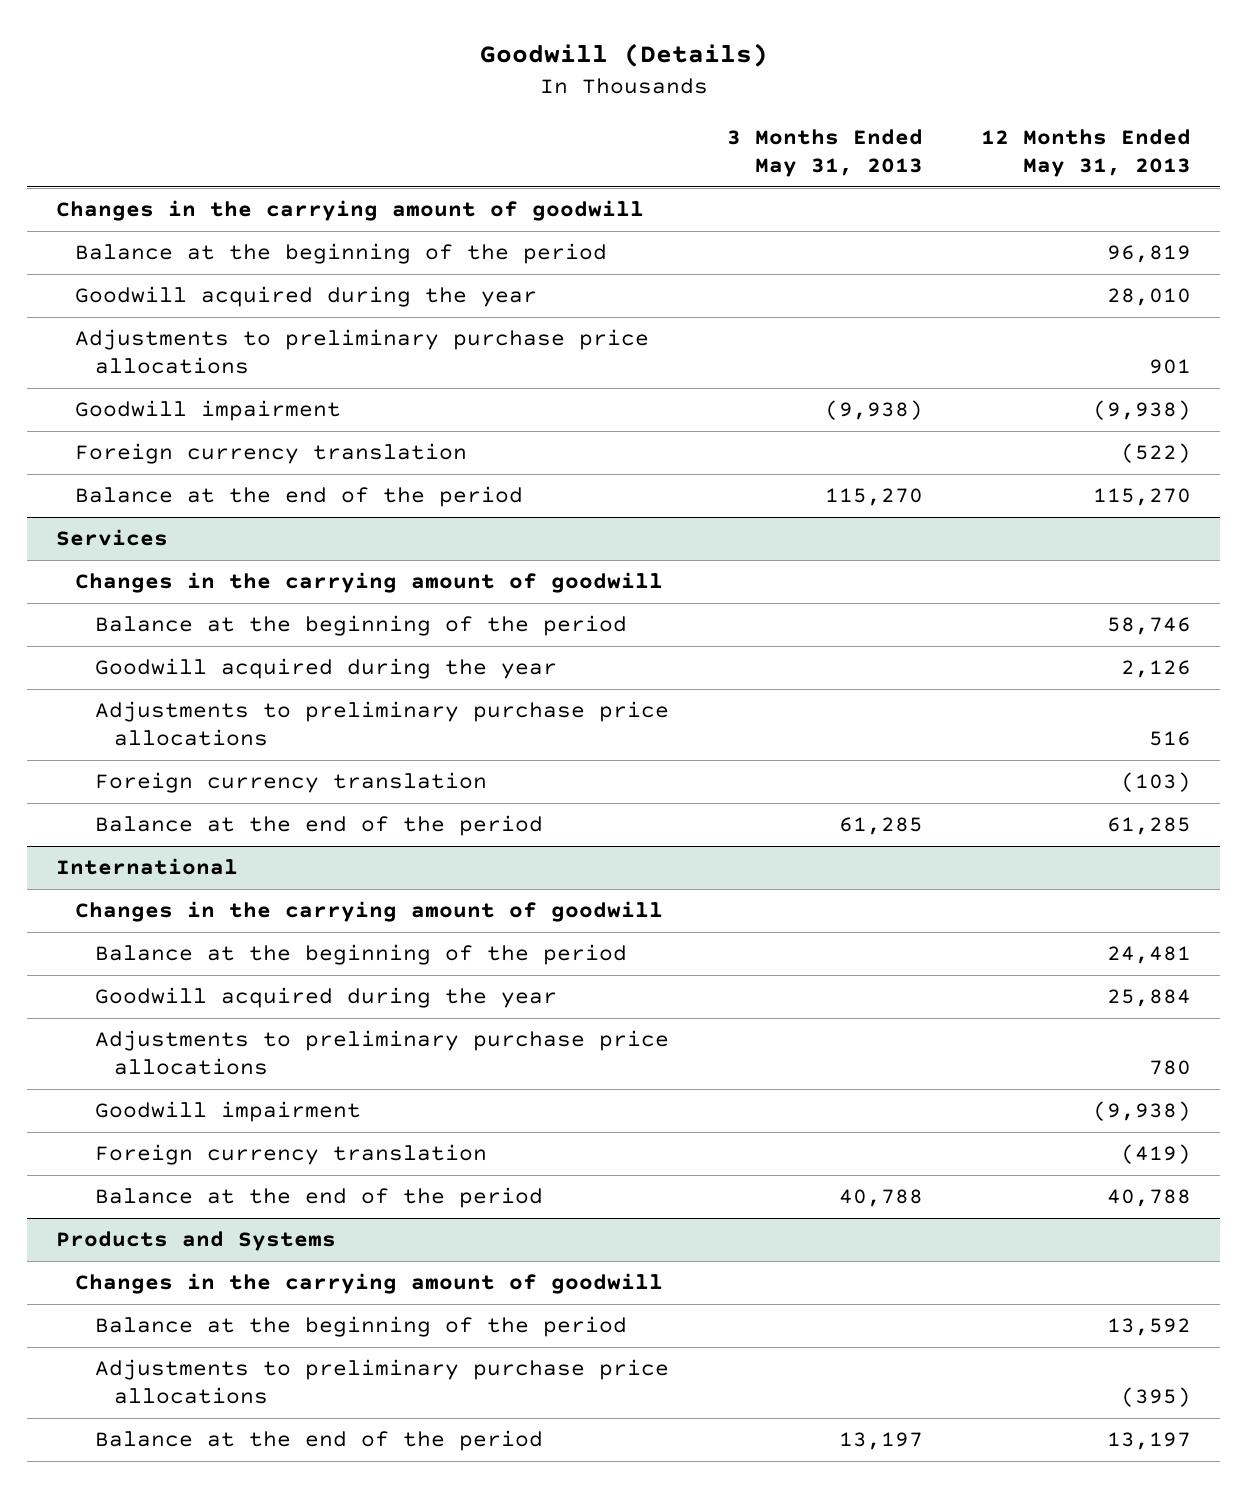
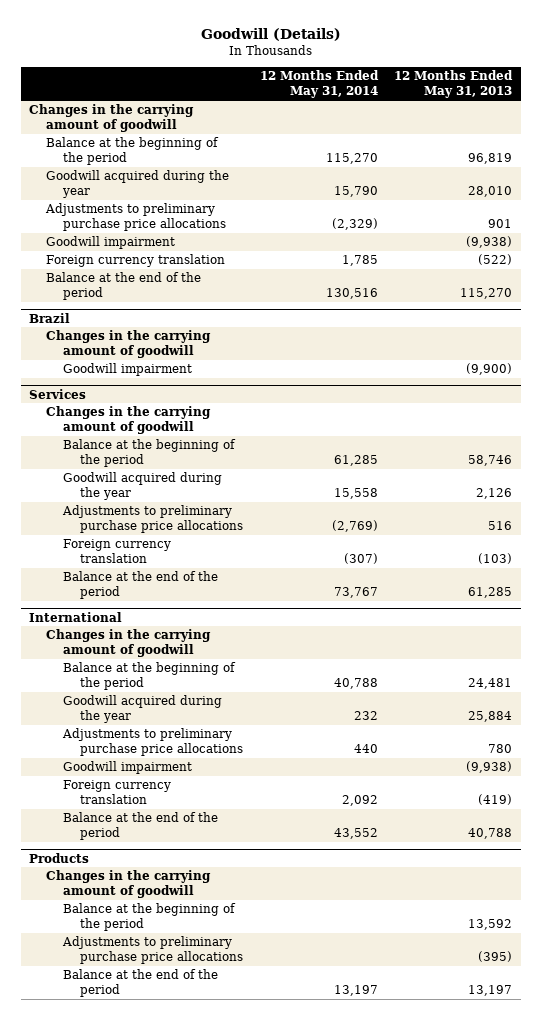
- | 3 Months Ended May 31, 2013 | 12 Months Ended May 31, 2013
+ | 12 Months Ended May 31, 2014 | 12 Months Ended May 31, 2013
+ Brazil
+ Changes in the carrying amount of goodwill
+ Goodwill impairment | | (9,900)
- Products and Systems
+ Products

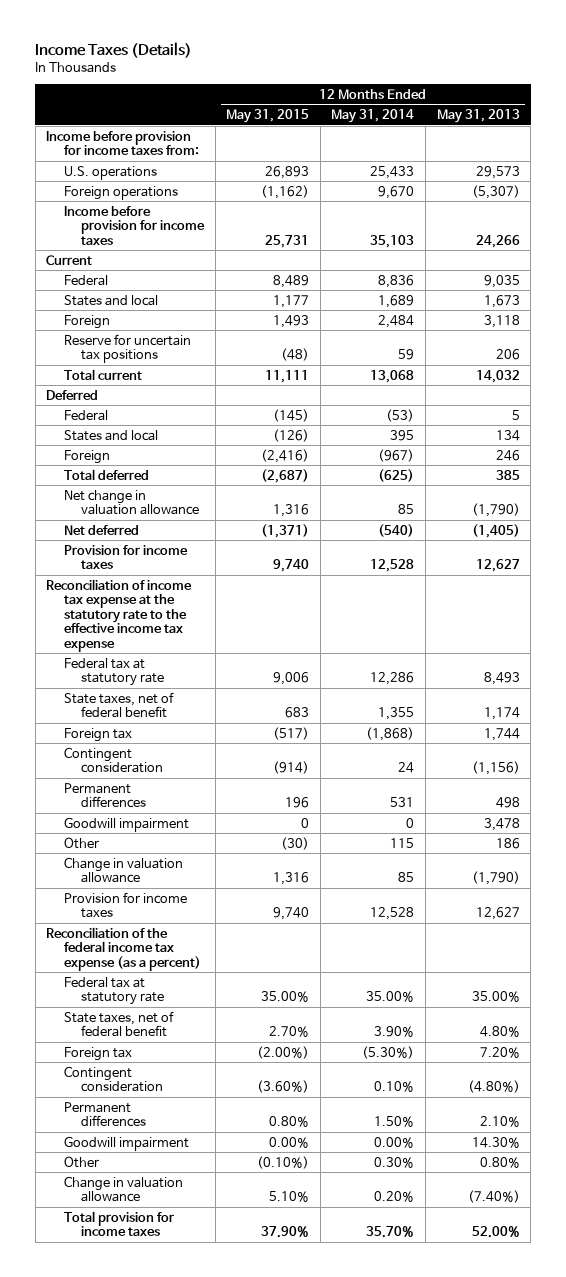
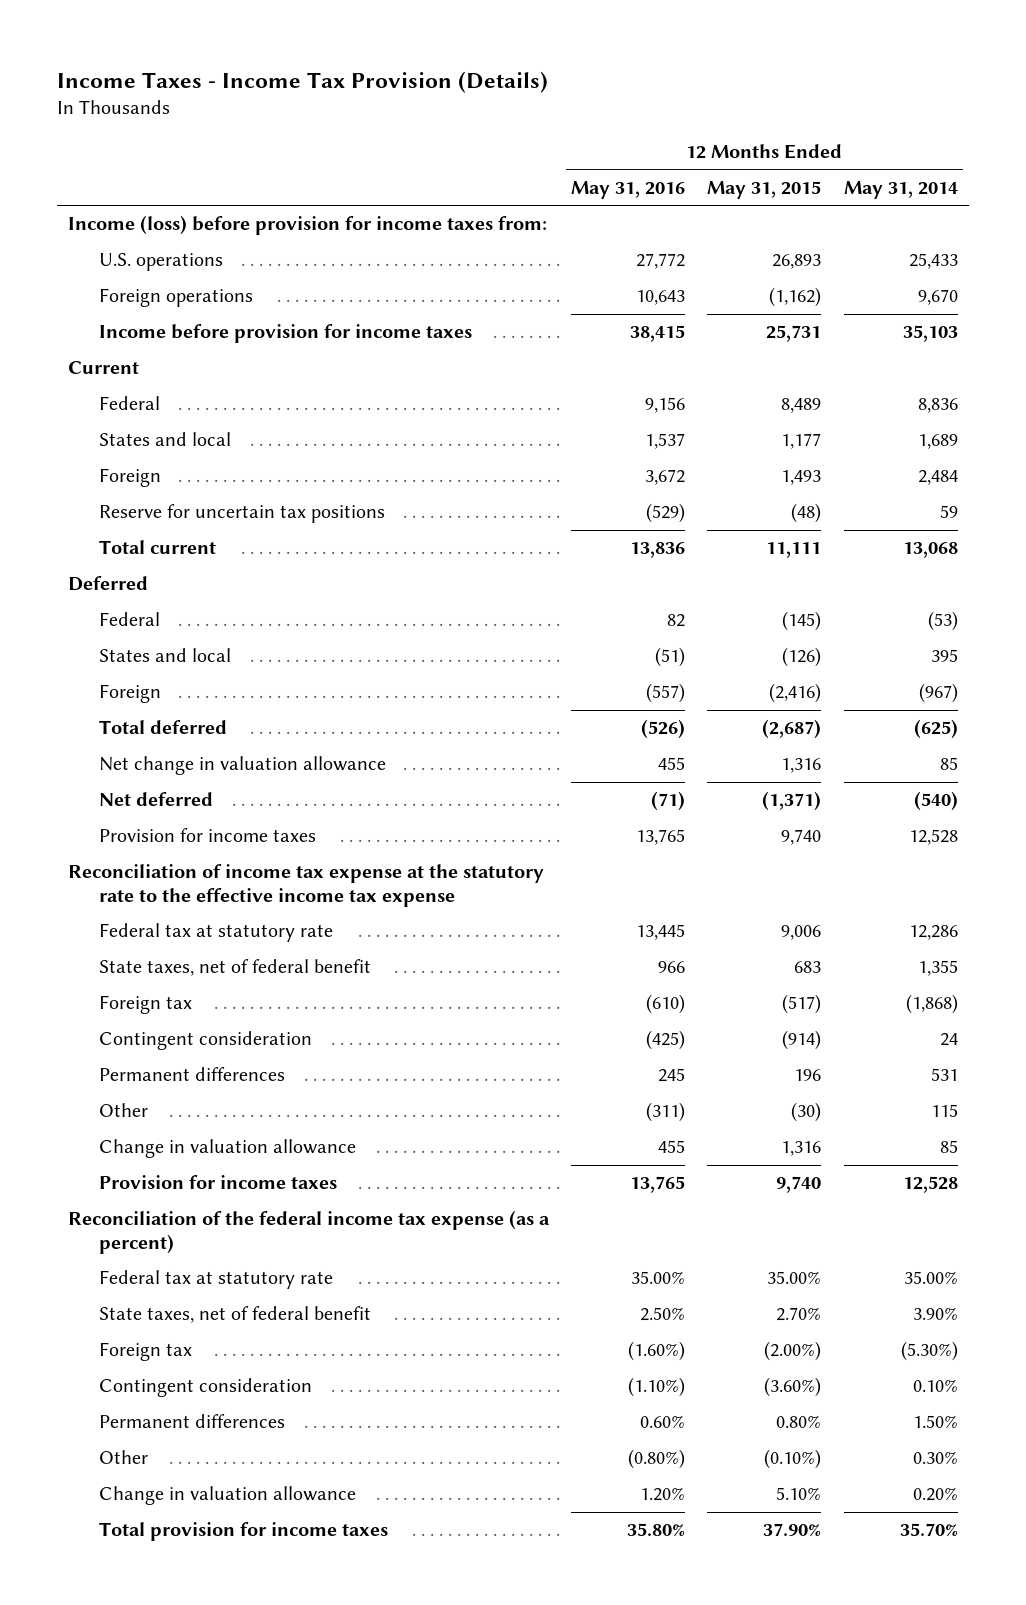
- Income Taxes (Details)
+ Income Taxes - Income Tax Provision (Details)
- | 12 Months Ended May 31, 2015 | 12 Months Ended May 31, 2014 | 12 Months Ended May 31, 2013
+ | 12 Months Ended May 31, 2016 | 12 Months Ended May 31, 2015 | 12 Months Ended May 31, 2014
- Income before provision for income taxes from:
+ Income (loss) before provision for income taxes from:
- Goodwill impairment | 0 | 0 | 3,478
- Goodwill impairment | 0.00% | 0.00% | 14.30%

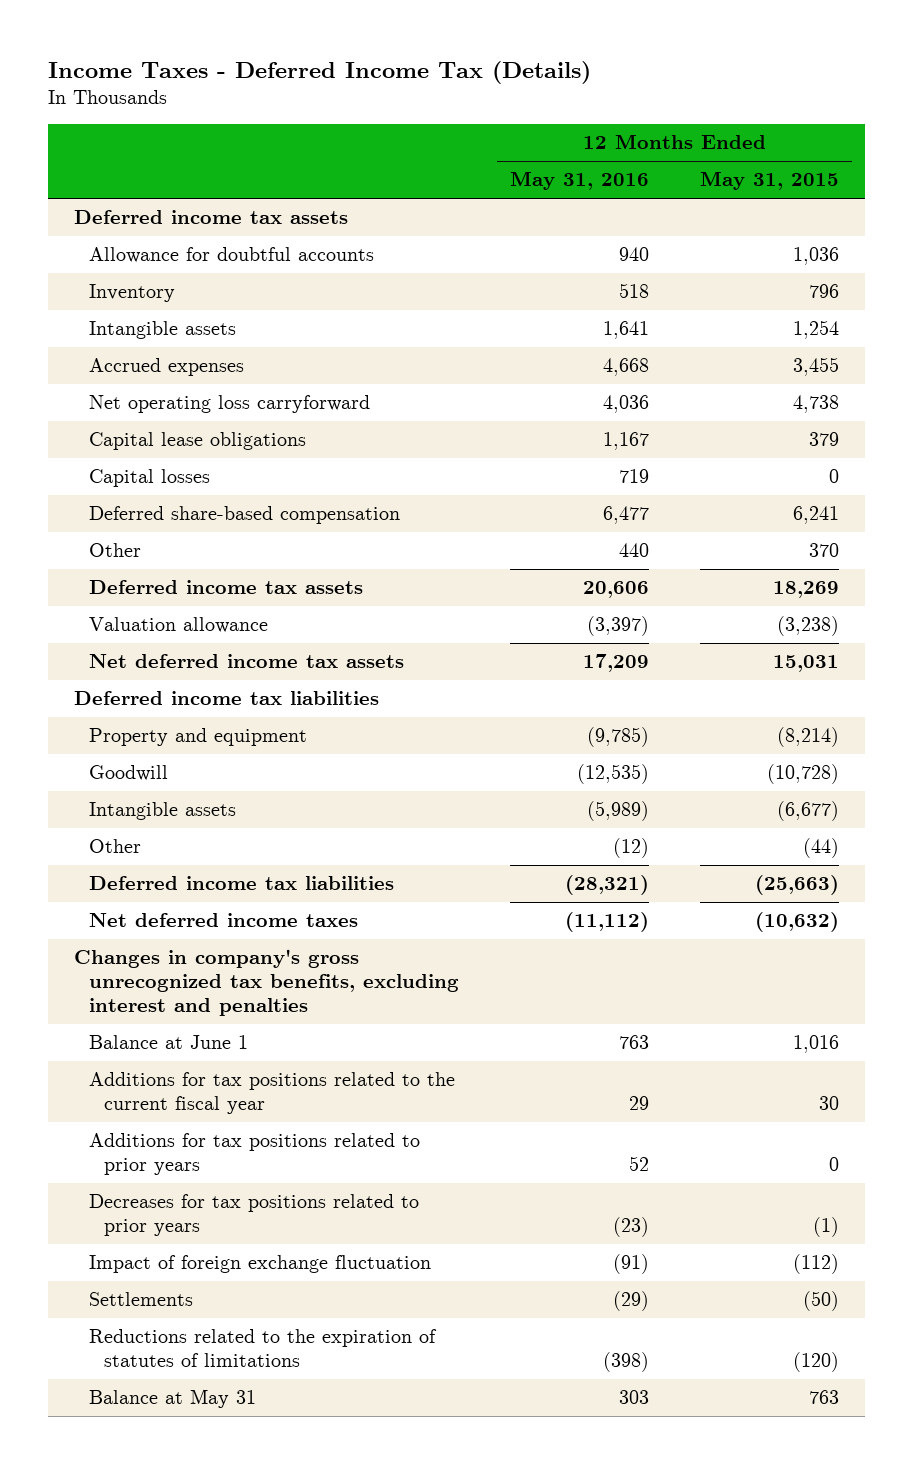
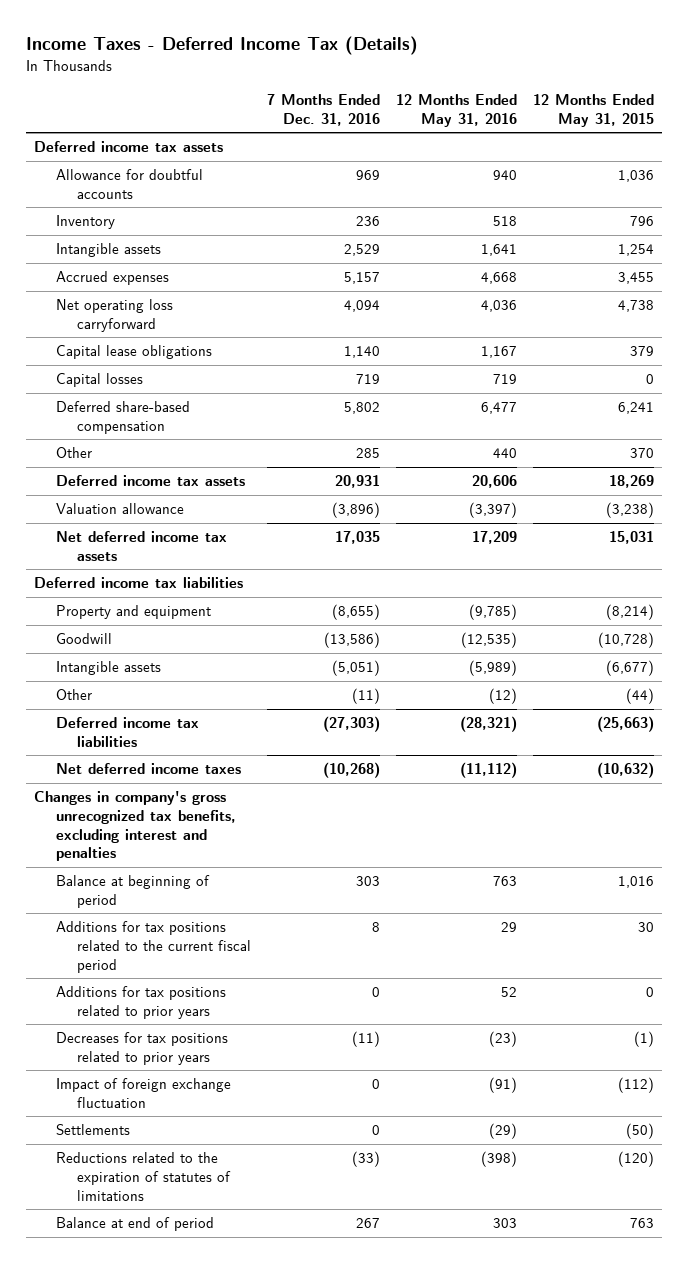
- | 12 Months Ended May 31, 2016 | 12 Months Ended May 31, 2015
+ | 7 Months Ended Dec. 31, 2016 | 12 Months Ended May 31, 2016 | 12 Months Ended May 31, 2015
- Balance at June 1 | 763 | 1,016
- Additions for tax positions related to the current fiscal year | 29 | 30
+ Balance at beginning of period | 303 | 763 | 1,016
+ Additions for tax positions related to the current fiscal period | 8 | 29 | 30
- Balance at May 31 | 303 | 763
+ Balance at end of period | 267 | 303 | 763

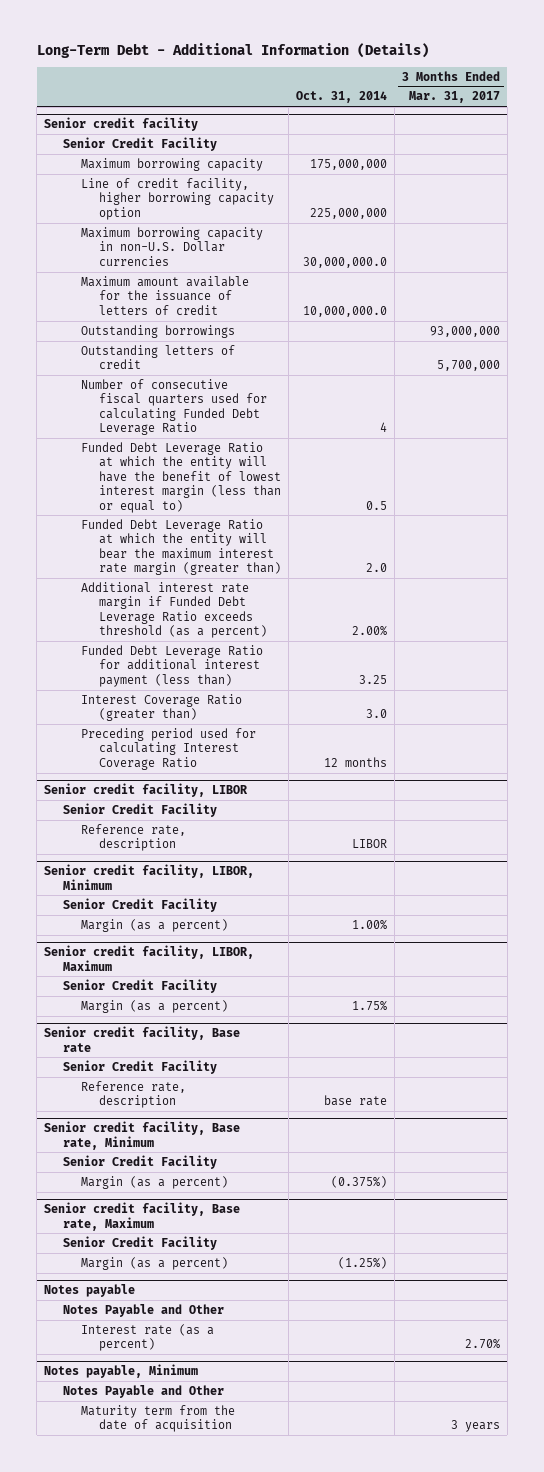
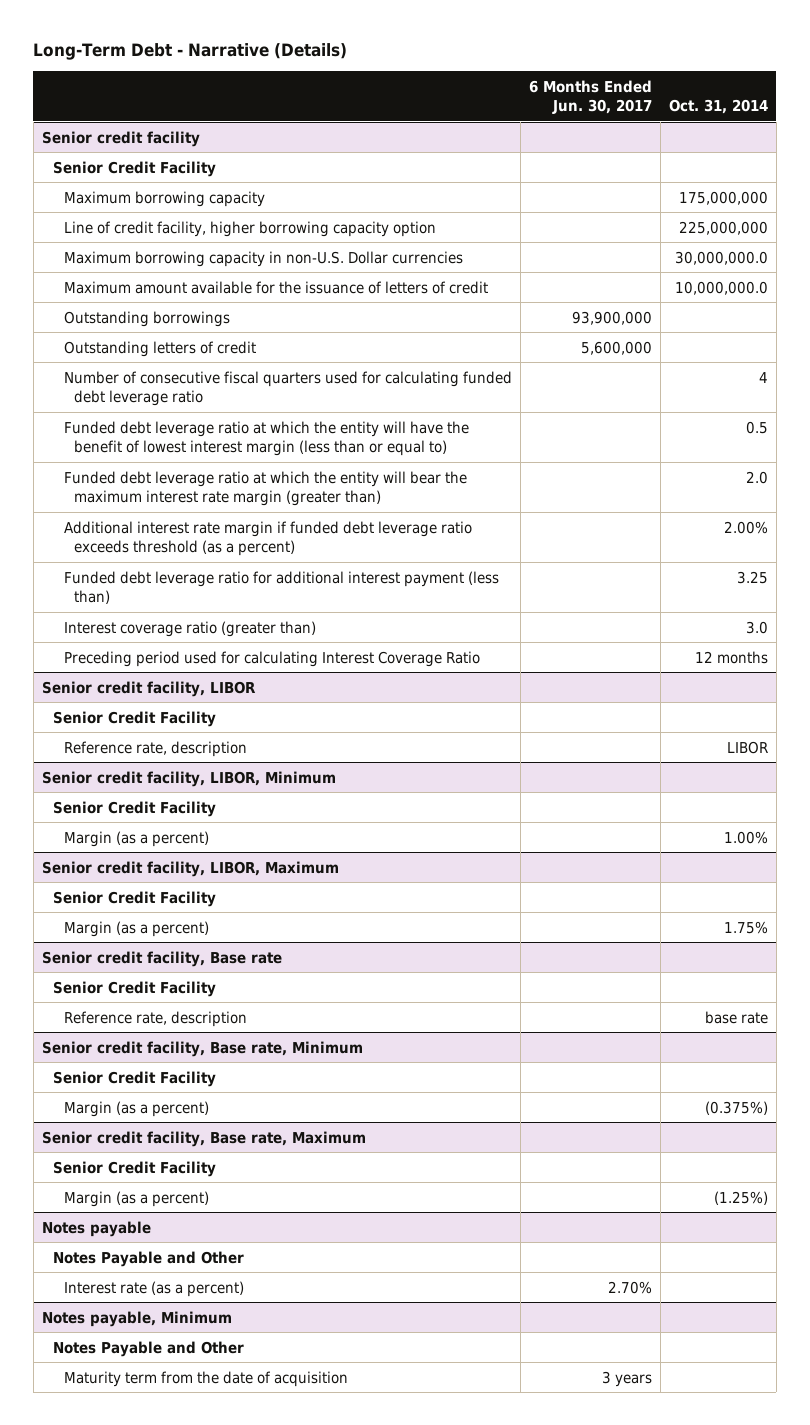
- Long-Term Debt - Additional Information (Details)
+ Long-Term Debt - Narrative (Details)
- | Oct. 31, 2014 | 3 Months Ended Mar. 31, 2017
+ | 6 Months Ended Jun. 30, 2017 | Oct. 31, 2014
@ Senior credit facility
- Number of consecutive fiscal quarters used for calculating Funded Debt Leverage Ratio | 4 |
- Funded Debt Leverage Ratio at which the entity will have the benefit of lowest interest margin (less than or equal to) | 0.5 |
- Funded Debt Leverage Ratio at which the entity will bear the maximum interest rate margin (greater than) | 2.0 |
- Additional interest rate margin if Funded Debt Leverage Ratio exceeds threshold (as a percent) | 2.00% |
- Funded Debt Leverage Ratio for additional interest payment (less than) | 3.25 |
- Interest Coverage Ratio (greater than) | 3.0 |
+ Number of consecutive fiscal quarters used for calculating funded debt leverage ratio | | 4
+ Funded debt leverage ratio at which the entity will have the benefit of lowest interest margin (less than or equal to) | | 0.5
+ Funded debt leverage ratio at which the entity will bear the maximum interest rate margin (greater than) | | 2.0
+ Additional interest rate margin if funded debt leverage ratio exceeds threshold (as a percent) | | 2.00%
+ Funded debt leverage ratio for additional interest payment (less than) | | 3.25
+ Interest coverage ratio (greater than) | | 3.0

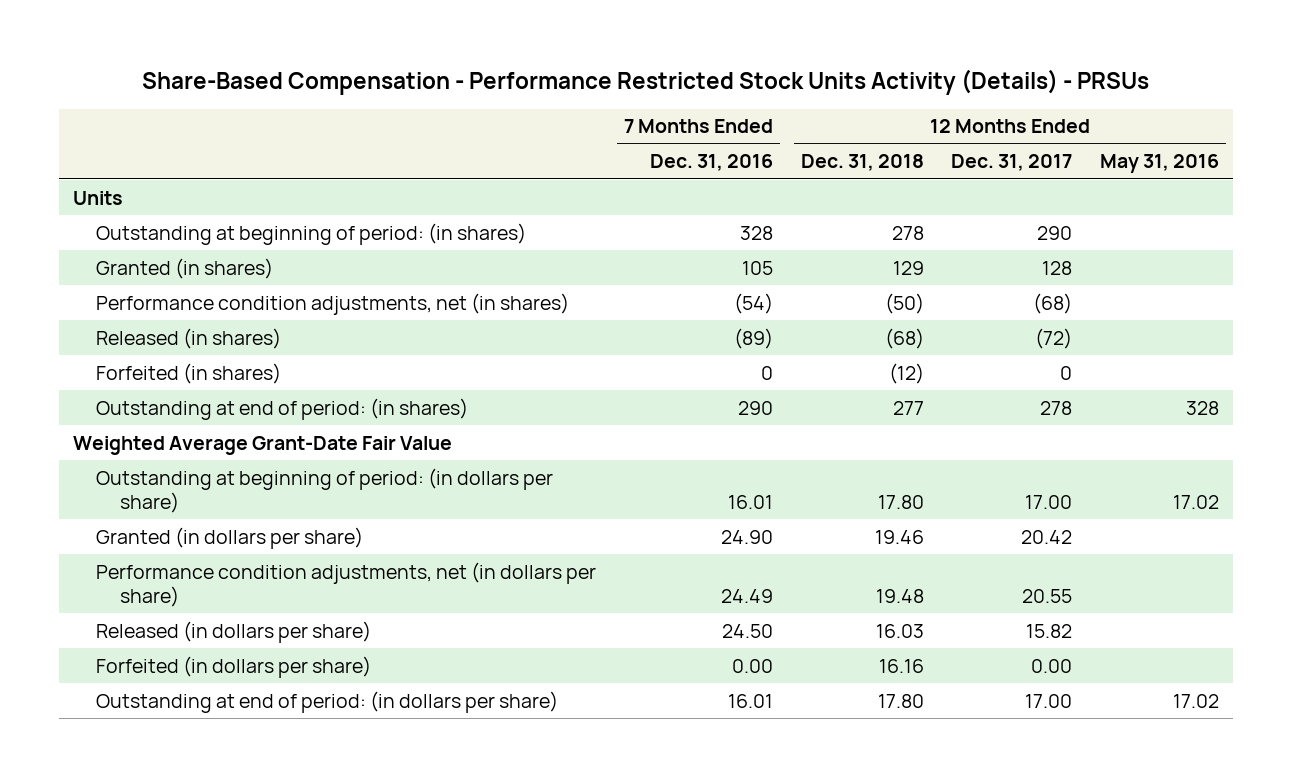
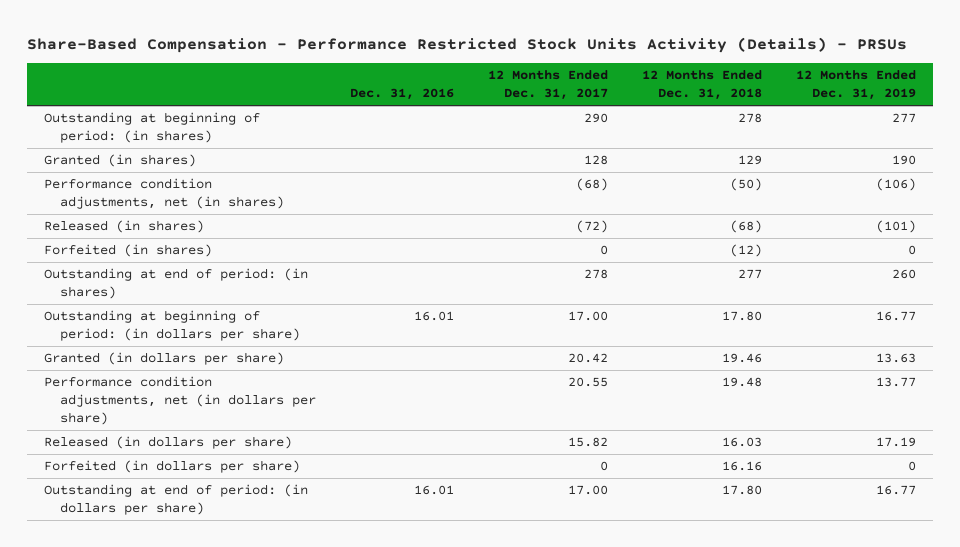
- | 7 Months Ended Dec. 31, 2016 | 12 Months Ended Dec. 31, 2018 | 12 Months Ended Dec. 31, 2017 | 12 Months Ended May 31, 2016
+ | Dec. 31, 2016 | 12 Months Ended Dec. 31, 2017 | 12 Months Ended Dec. 31, 2018 | 12 Months Ended Dec. 31, 2019
- Units
- Weighted Average Grant-Date Fair Value
- Forfeited (in dollars per share) | 0.00 | 16.16 | 0.00 |
+ Forfeited (in dollars per share) | | 0 | 16.16 | 0

